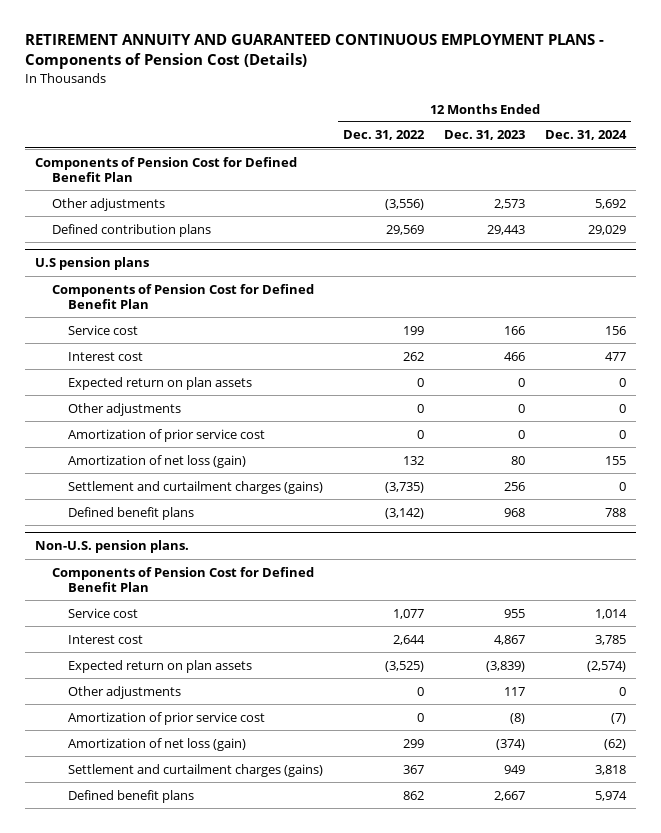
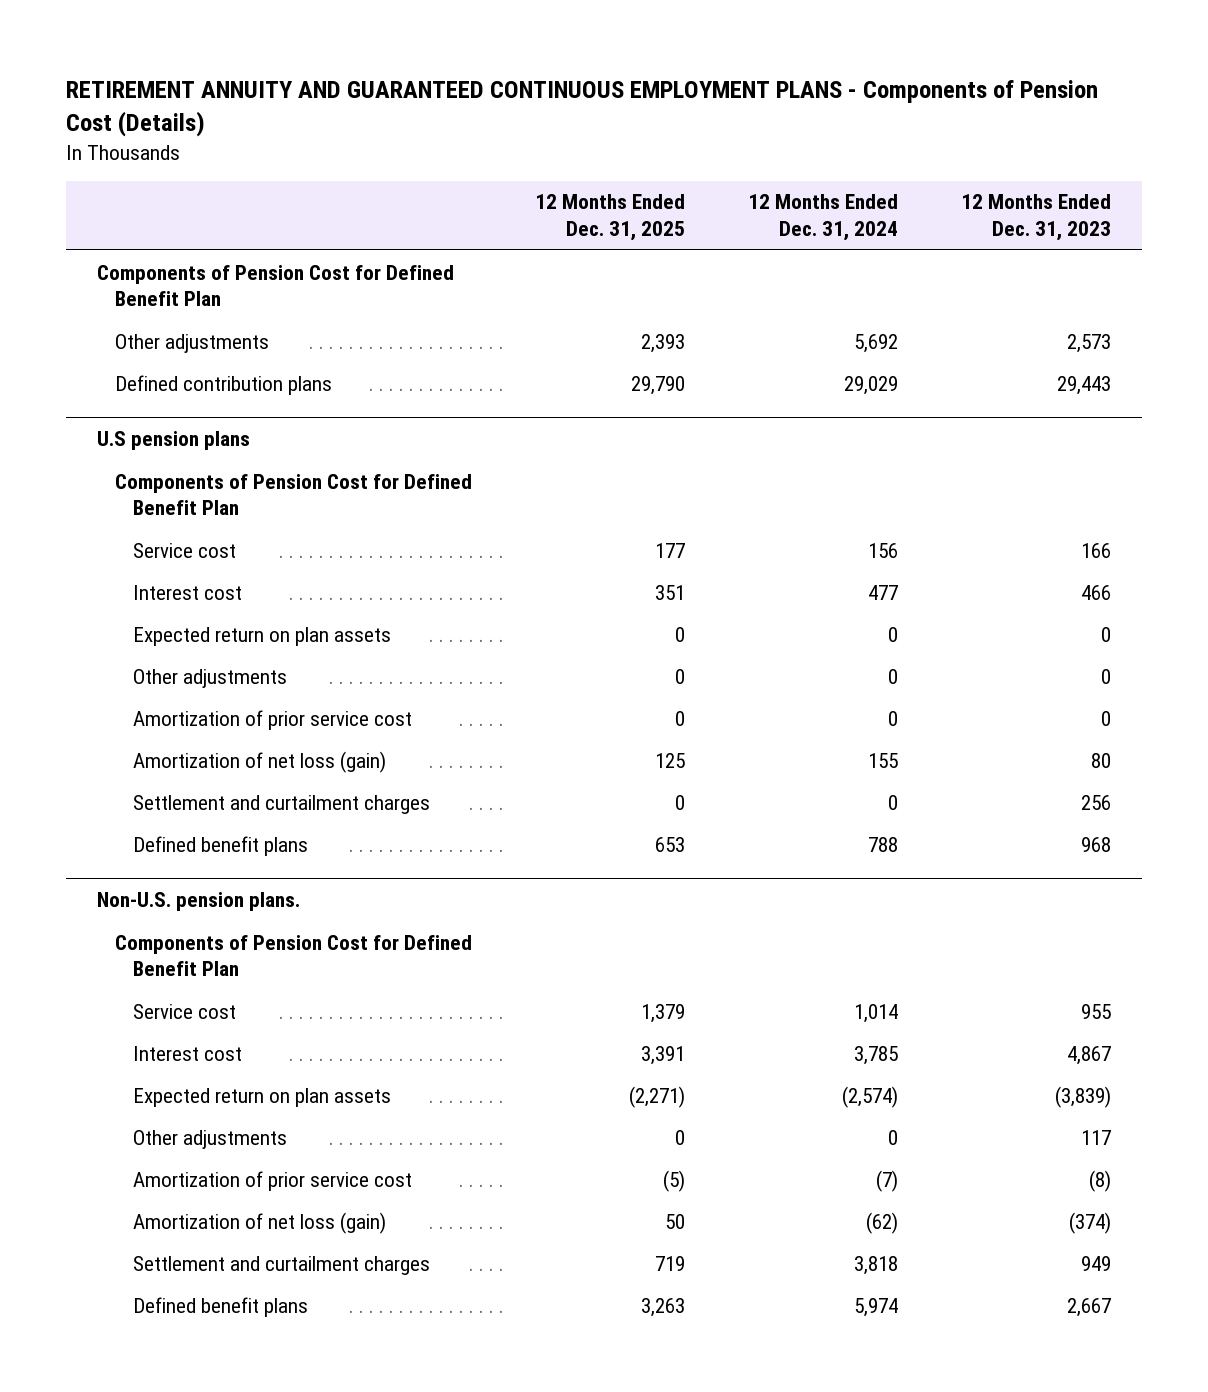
- | 12 Months Ended Dec. 31, 2022 | 12 Months Ended Dec. 31, 2023 | 12 Months Ended Dec. 31, 2024
+ | 12 Months Ended Dec. 31, 2025 | 12 Months Ended Dec. 31, 2024 | 12 Months Ended Dec. 31, 2023
@ U.S pension plans
- Settlement and curtailment charges (gains) | (3,735) | 256 | 0
+ Settlement and curtailment charges | 0 | 0 | 256
@ Non-U.S. pension plans.
- Settlement and curtailment charges (gains) | 367 | 949 | 3,818
+ Settlement and curtailment charges | 719 | 3,818 | 949

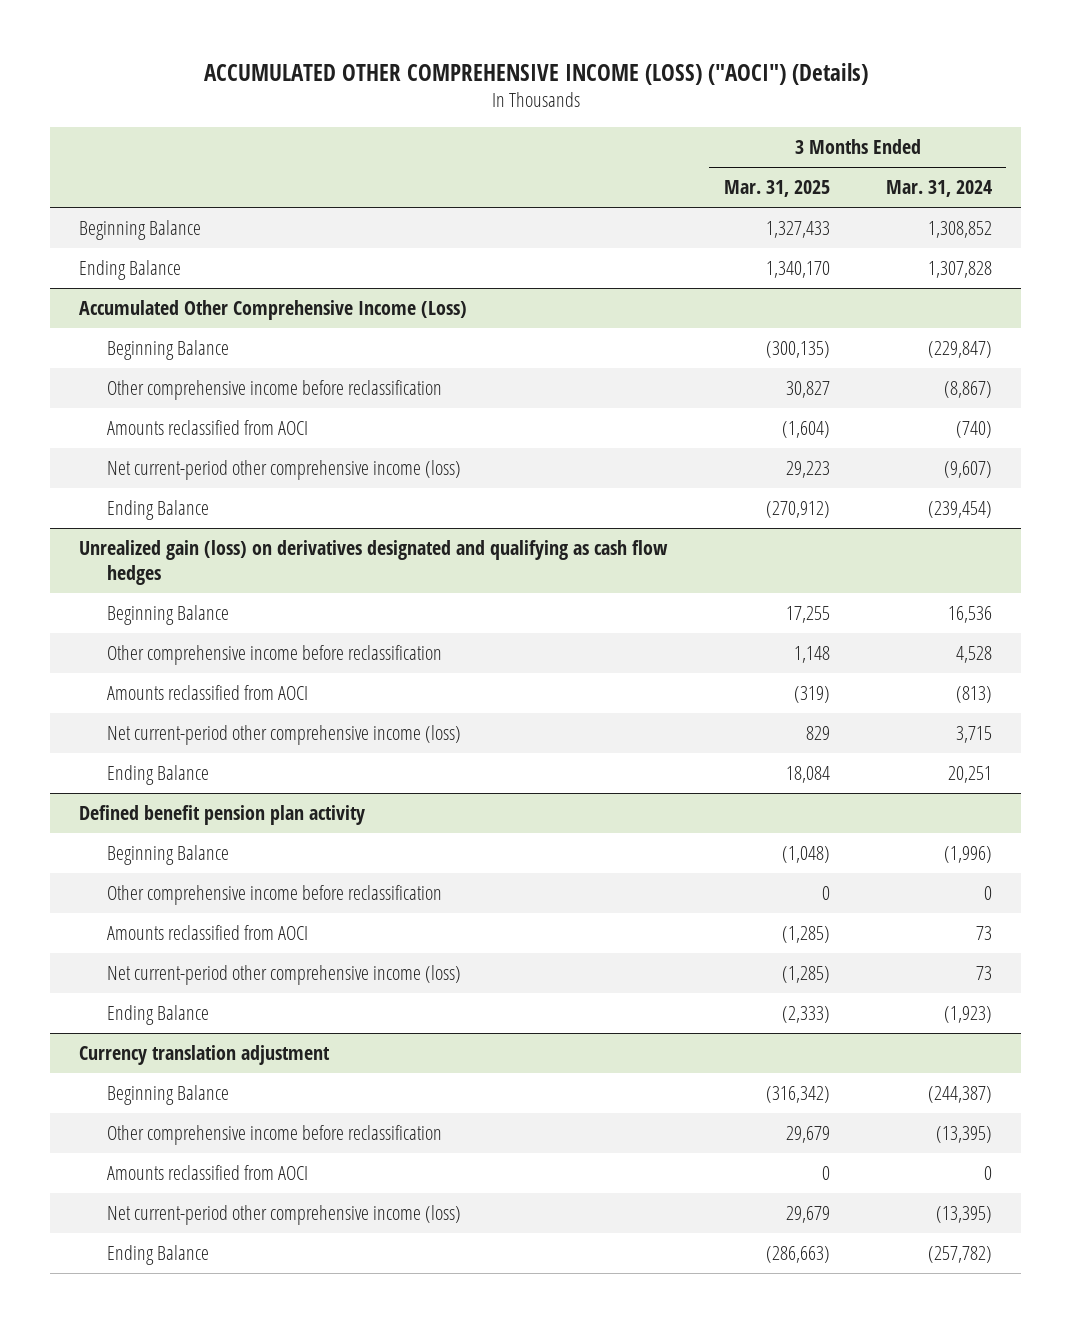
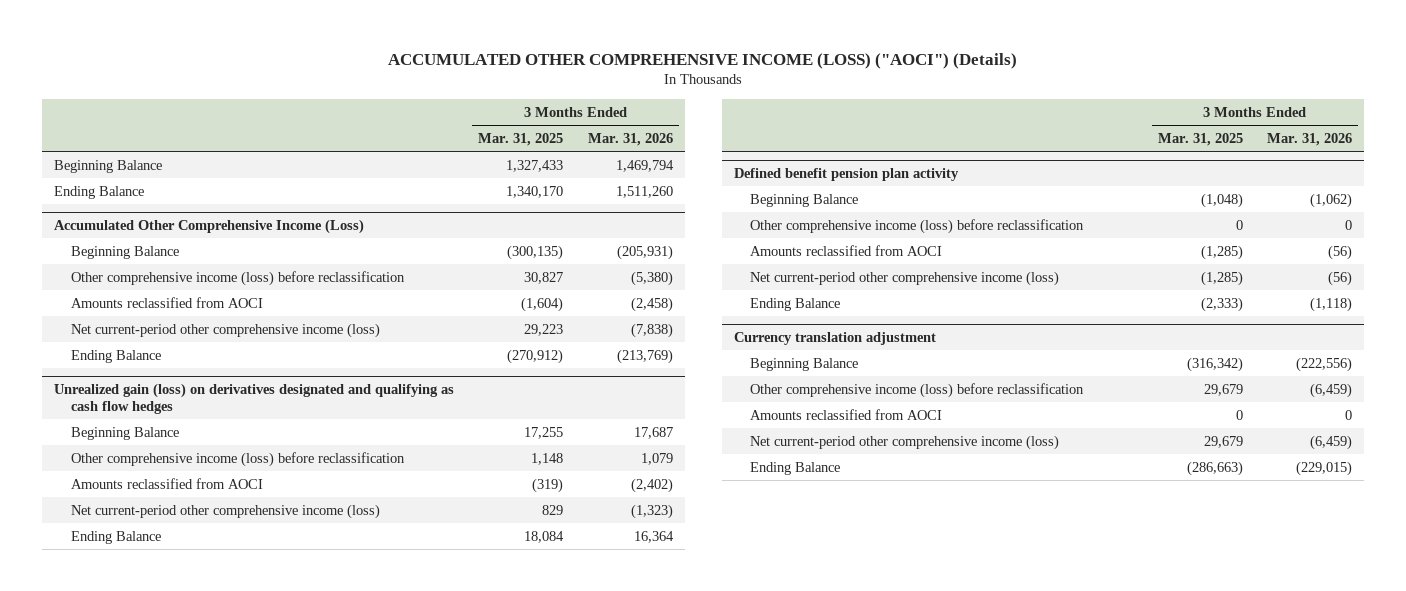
- | 3 Months Ended Mar. 31, 2025 | 3 Months Ended Mar. 31, 2024
+ | 3 Months Ended Mar. 31, 2025 | 3 Months Ended Mar. 31, 2026
@ Accumulated Other Comprehensive Income (Loss)
- Other comprehensive income before reclassification | 30,827 | (8,867)
+ Other comprehensive income (loss) before reclassification | 30,827 | (5,380)
@ Unrealized gain (loss) on derivatives designated and qualifying as cash flow hedges
- Other comprehensive income before reclassification | 1,148 | 4,528
+ Other comprehensive income (loss) before reclassification | 1,148 | 1,079
@ Defined benefit pension plan activity
- Other comprehensive income before reclassification | 0 | 0
+ Other comprehensive income (loss) before reclassification | 0 | 0
@ Currency translation adjustment
- Other comprehensive income before reclassification | 29,679 | (13,395)
+ Other comprehensive income (loss) before reclassification | 29,679 | (6,459)

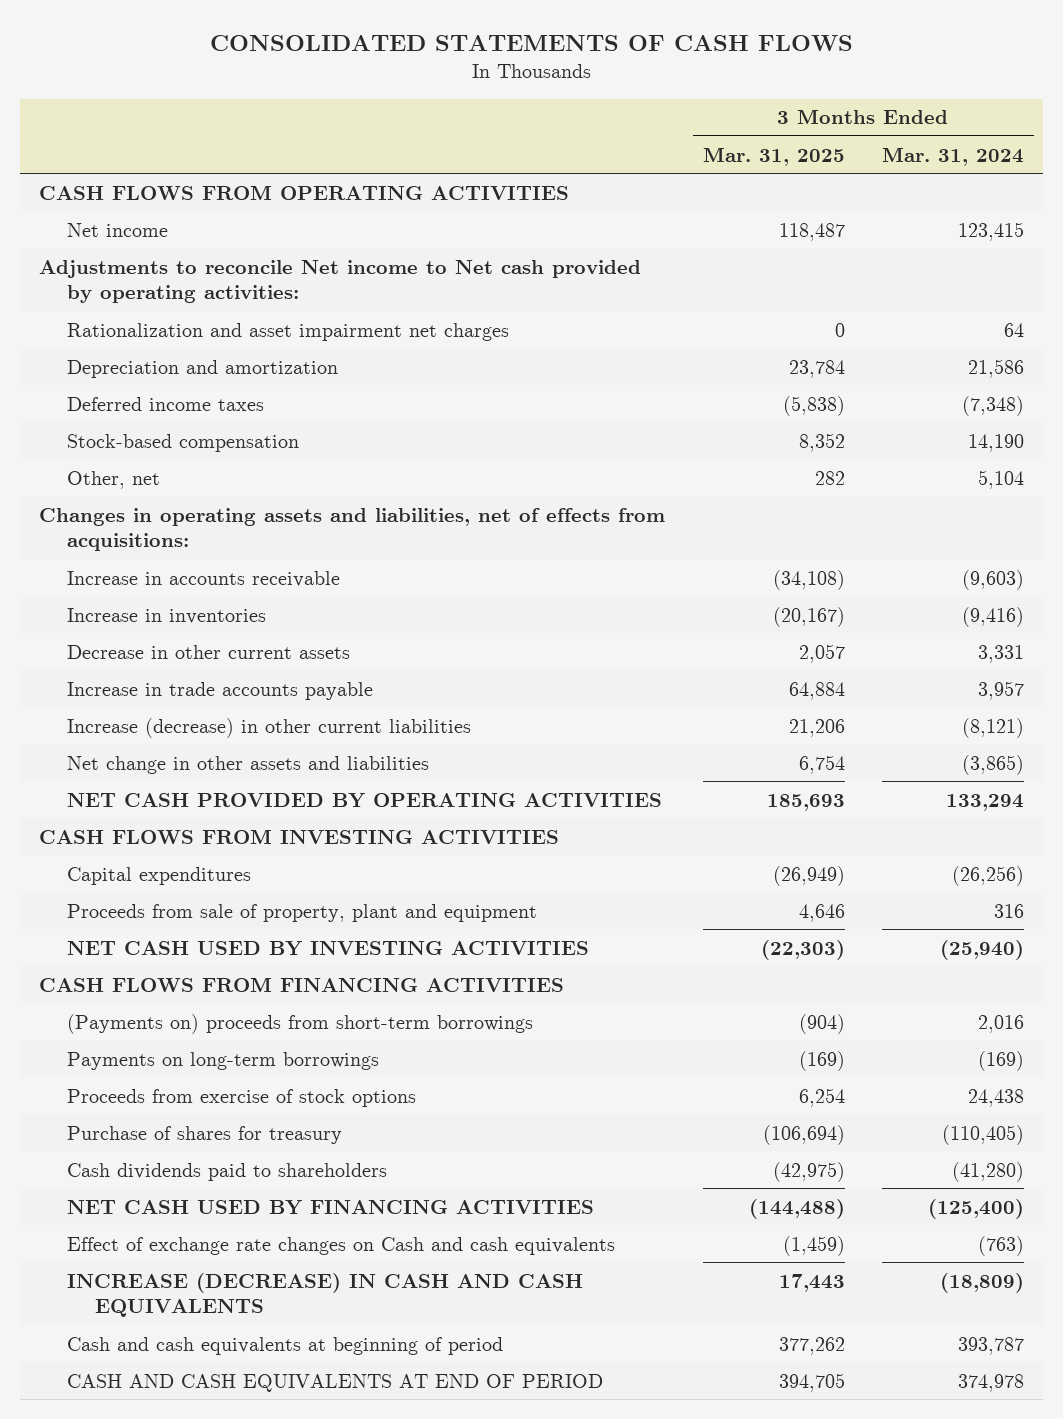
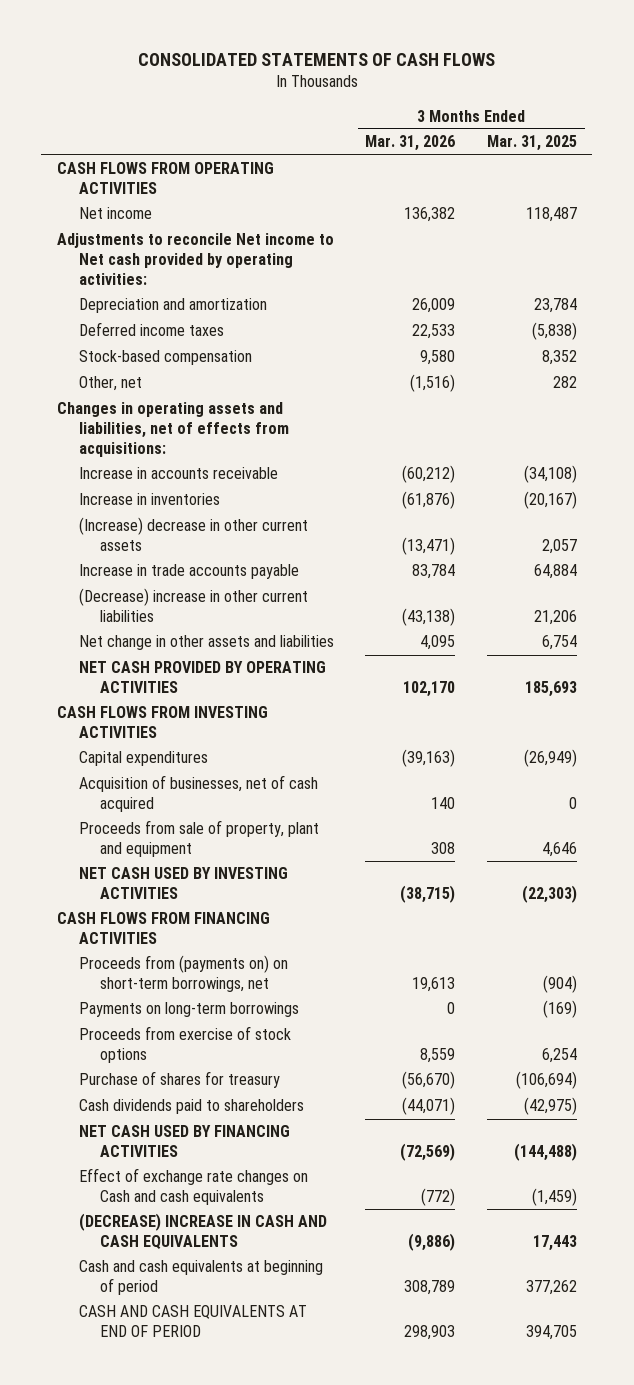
- | 3 Months Ended Mar. 31, 2025 | 3 Months Ended Mar. 31, 2024
+ | 3 Months Ended Mar. 31, 2026 | 3 Months Ended Mar. 31, 2025
- Rationalization and asset impairment net charges | 0 | 64
- Decrease in other current assets | 2,057 | 3,331
+ (Increase) decrease in other current assets | (13,471) | 2,057
- Increase (decrease) in other current liabilities | 21,206 | (8,121)
+ (Decrease) increase in other current liabilities | (43,138) | 21,206
+ Acquisition of businesses, net of cash acquired | 140 | 0
- (Payments on) proceeds from short-term borrowings | (904) | 2,016
+ Proceeds from (payments on) on short-term borrowings, net | 19,613 | (904)
- INCREASE (DECREASE) IN CASH AND CASH EQUIVALENTS | 17,443 | (18,809)
+ (DECREASE) INCREASE IN CASH AND CASH EQUIVALENTS | (9,886) | 17,443

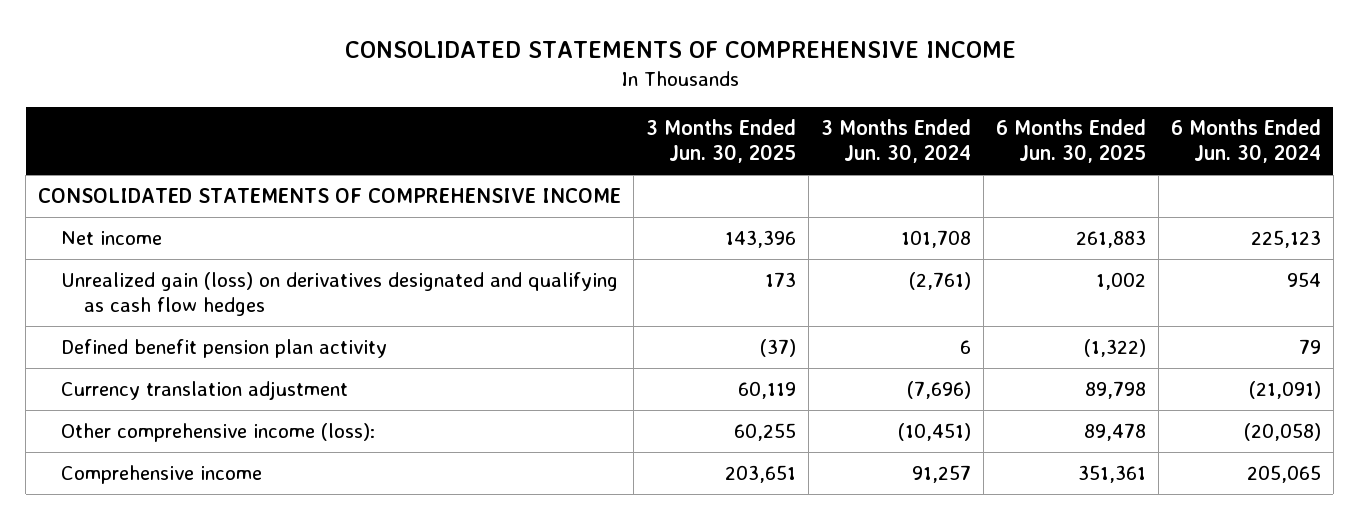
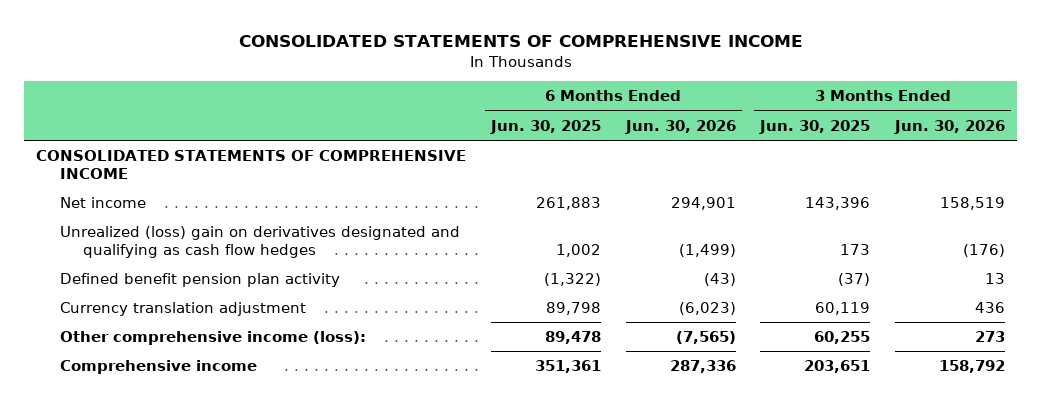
- | 3 Months Ended Jun. 30, 2025 | 3 Months Ended Jun. 30, 2024 | 6 Months Ended Jun. 30, 2025 | 6 Months Ended Jun. 30, 2024
+ | 6 Months Ended Jun. 30, 2025 | 6 Months Ended Jun. 30, 2026 | 3 Months Ended Jun. 30, 2025 | 3 Months Ended Jun. 30, 2026
- Unrealized gain (loss) on derivatives designated and qualifying as cash flow hedges | 173 | (2,761) | 1,002 | 954
+ Unrealized (loss) gain on derivatives designated and qualifying as cash flow hedges | 1,002 | (1,499) | 173 | (176)

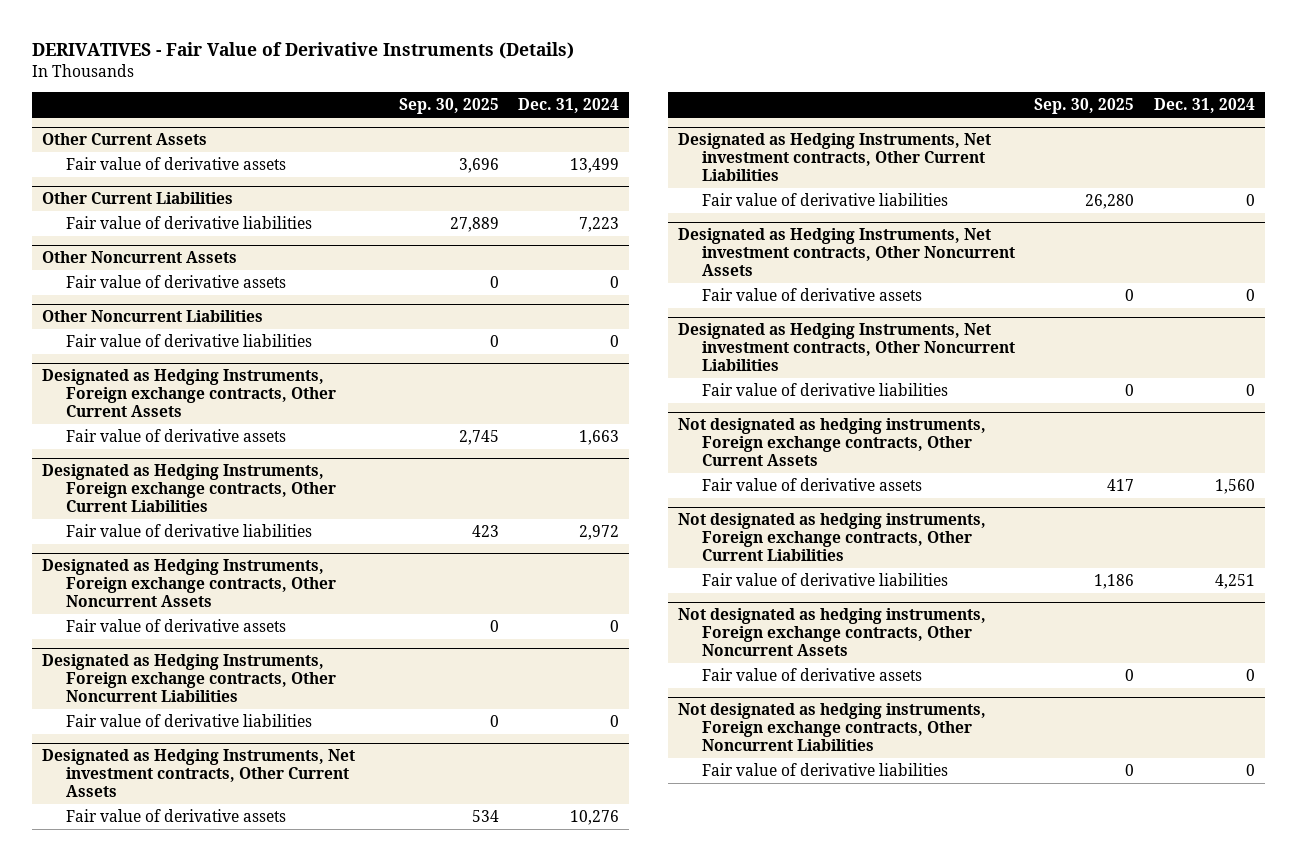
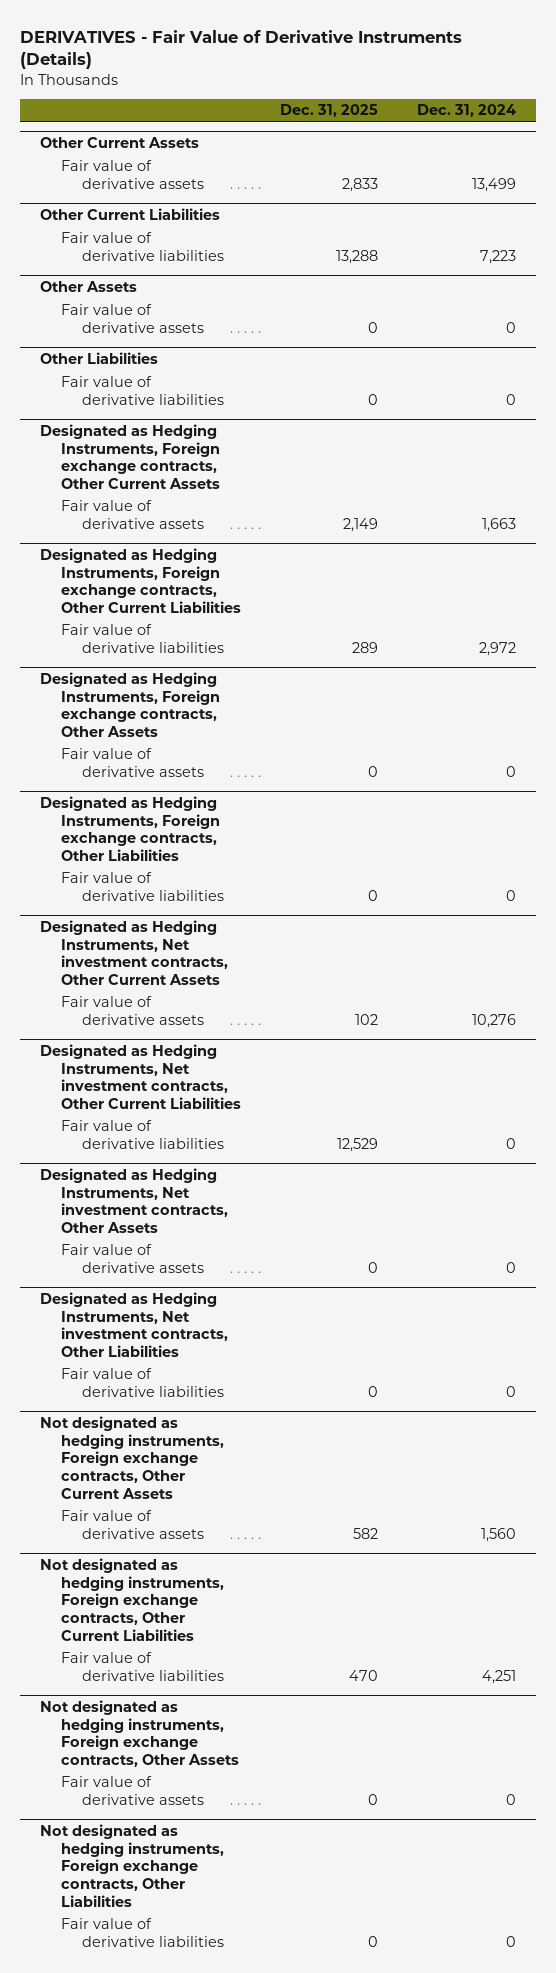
- | Sep. 30, 2025 | Dec. 31, 2024
+ | Dec. 31, 2025 | Dec. 31, 2024
- Other Noncurrent Assets
+ Other Assets
- Other Noncurrent Liabilities
+ Other Liabilities
- Designated as Hedging Instruments, Foreign exchange contracts, Other Noncurrent Assets
+ Designated as Hedging Instruments, Foreign exchange contracts, Other Assets
- Designated as Hedging Instruments, Foreign exchange contracts, Other Noncurrent Liabilities
+ Designated as Hedging Instruments, Foreign exchange contracts, Other Liabilities
- Designated as Hedging Instruments, Net investment contracts, Other Noncurrent Assets
+ Designated as Hedging Instruments, Net investment contracts, Other Assets
- Designated as Hedging Instruments, Net investment contracts, Other Noncurrent Liabilities
+ Designated as Hedging Instruments, Net investment contracts, Other Liabilities
- Not designated as hedging instruments, Foreign exchange contracts, Other Noncurrent Assets
+ Not designated as hedging instruments, Foreign exchange contracts, Other Assets
- Not designated as hedging instruments, Foreign exchange contracts, Other Noncurrent Liabilities
+ Not designated as hedging instruments, Foreign exchange contracts, Other Liabilities

